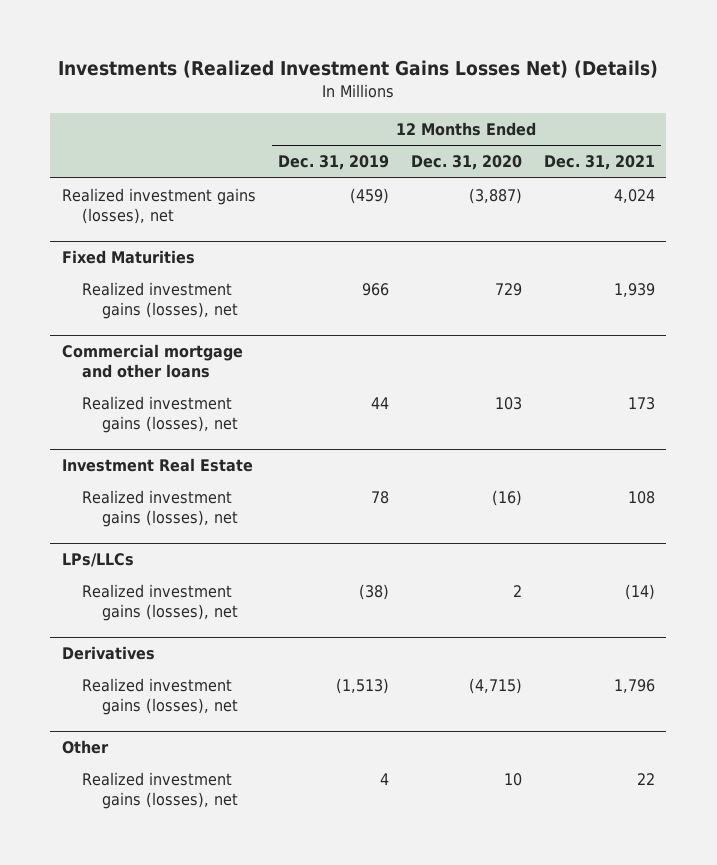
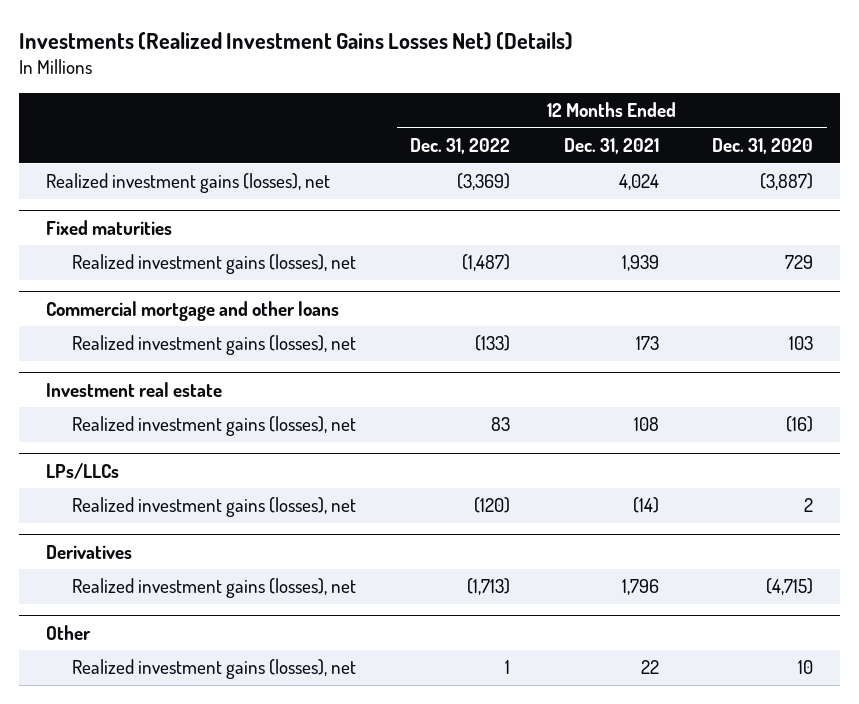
- | 12 Months Ended Dec. 31, 2019 | 12 Months Ended Dec. 31, 2020 | 12 Months Ended Dec. 31, 2021
+ | 12 Months Ended Dec. 31, 2022 | 12 Months Ended Dec. 31, 2021 | 12 Months Ended Dec. 31, 2020
- Fixed Maturities
+ Fixed maturities
- Investment Real Estate
+ Investment real estate

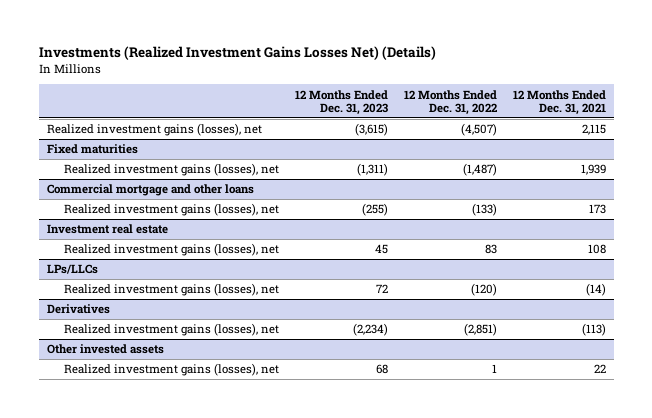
- | 12 Months Ended Dec. 31, 2022 | 12 Months Ended Dec. 31, 2021 | 12 Months Ended Dec. 31, 2020
+ | 12 Months Ended Dec. 31, 2023 | 12 Months Ended Dec. 31, 2022 | 12 Months Ended Dec. 31, 2021
- Realized investment gains (losses), net | (3,369) | 4,024 | (3,887)
+ Realized investment gains (losses), net | (3,615) | (4,507) | 2,115
@ Derivatives
- Realized investment gains (losses), net | (1,713) | 1,796 | (4,715)
- Other
@ Derivatives
+ Realized investment gains (losses), net | (2,234) | (2,851) | (113)
+ Other invested assets

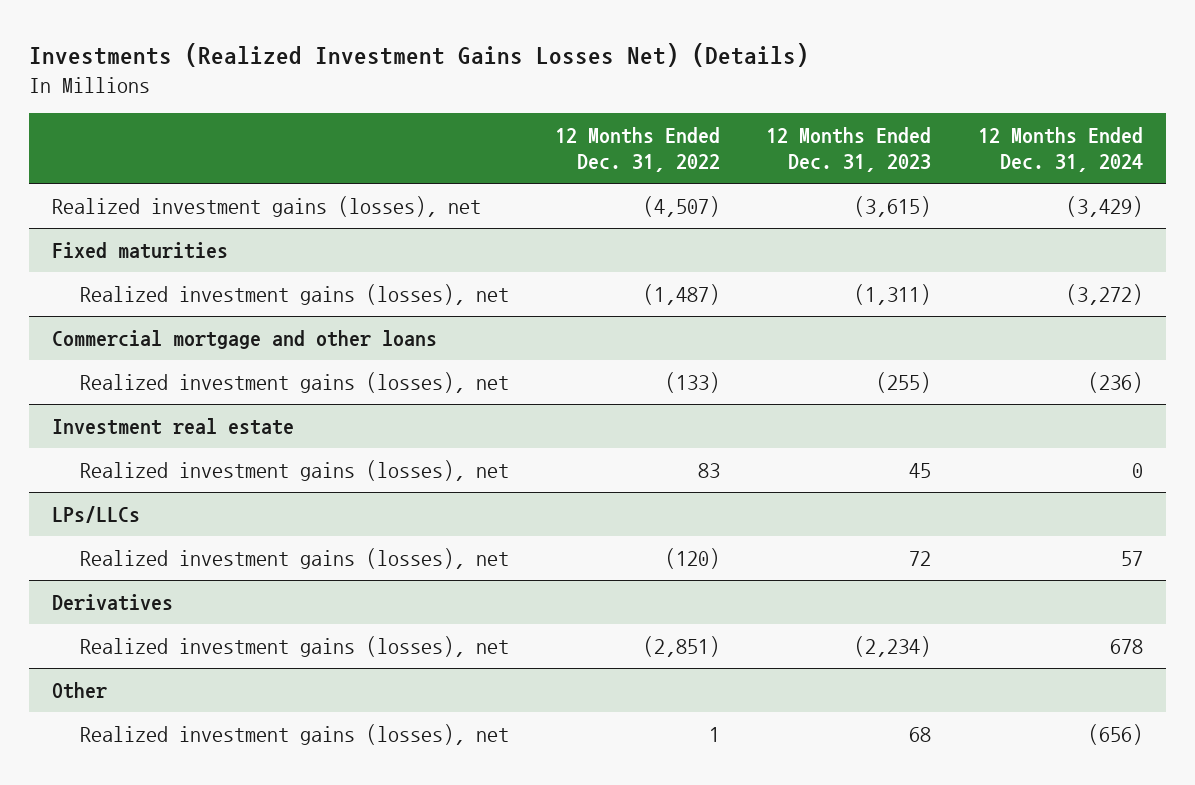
- | 12 Months Ended Dec. 31, 2023 | 12 Months Ended Dec. 31, 2022 | 12 Months Ended Dec. 31, 2021
+ | 12 Months Ended Dec. 31, 2022 | 12 Months Ended Dec. 31, 2023 | 12 Months Ended Dec. 31, 2024
- Other invested assets
+ Other

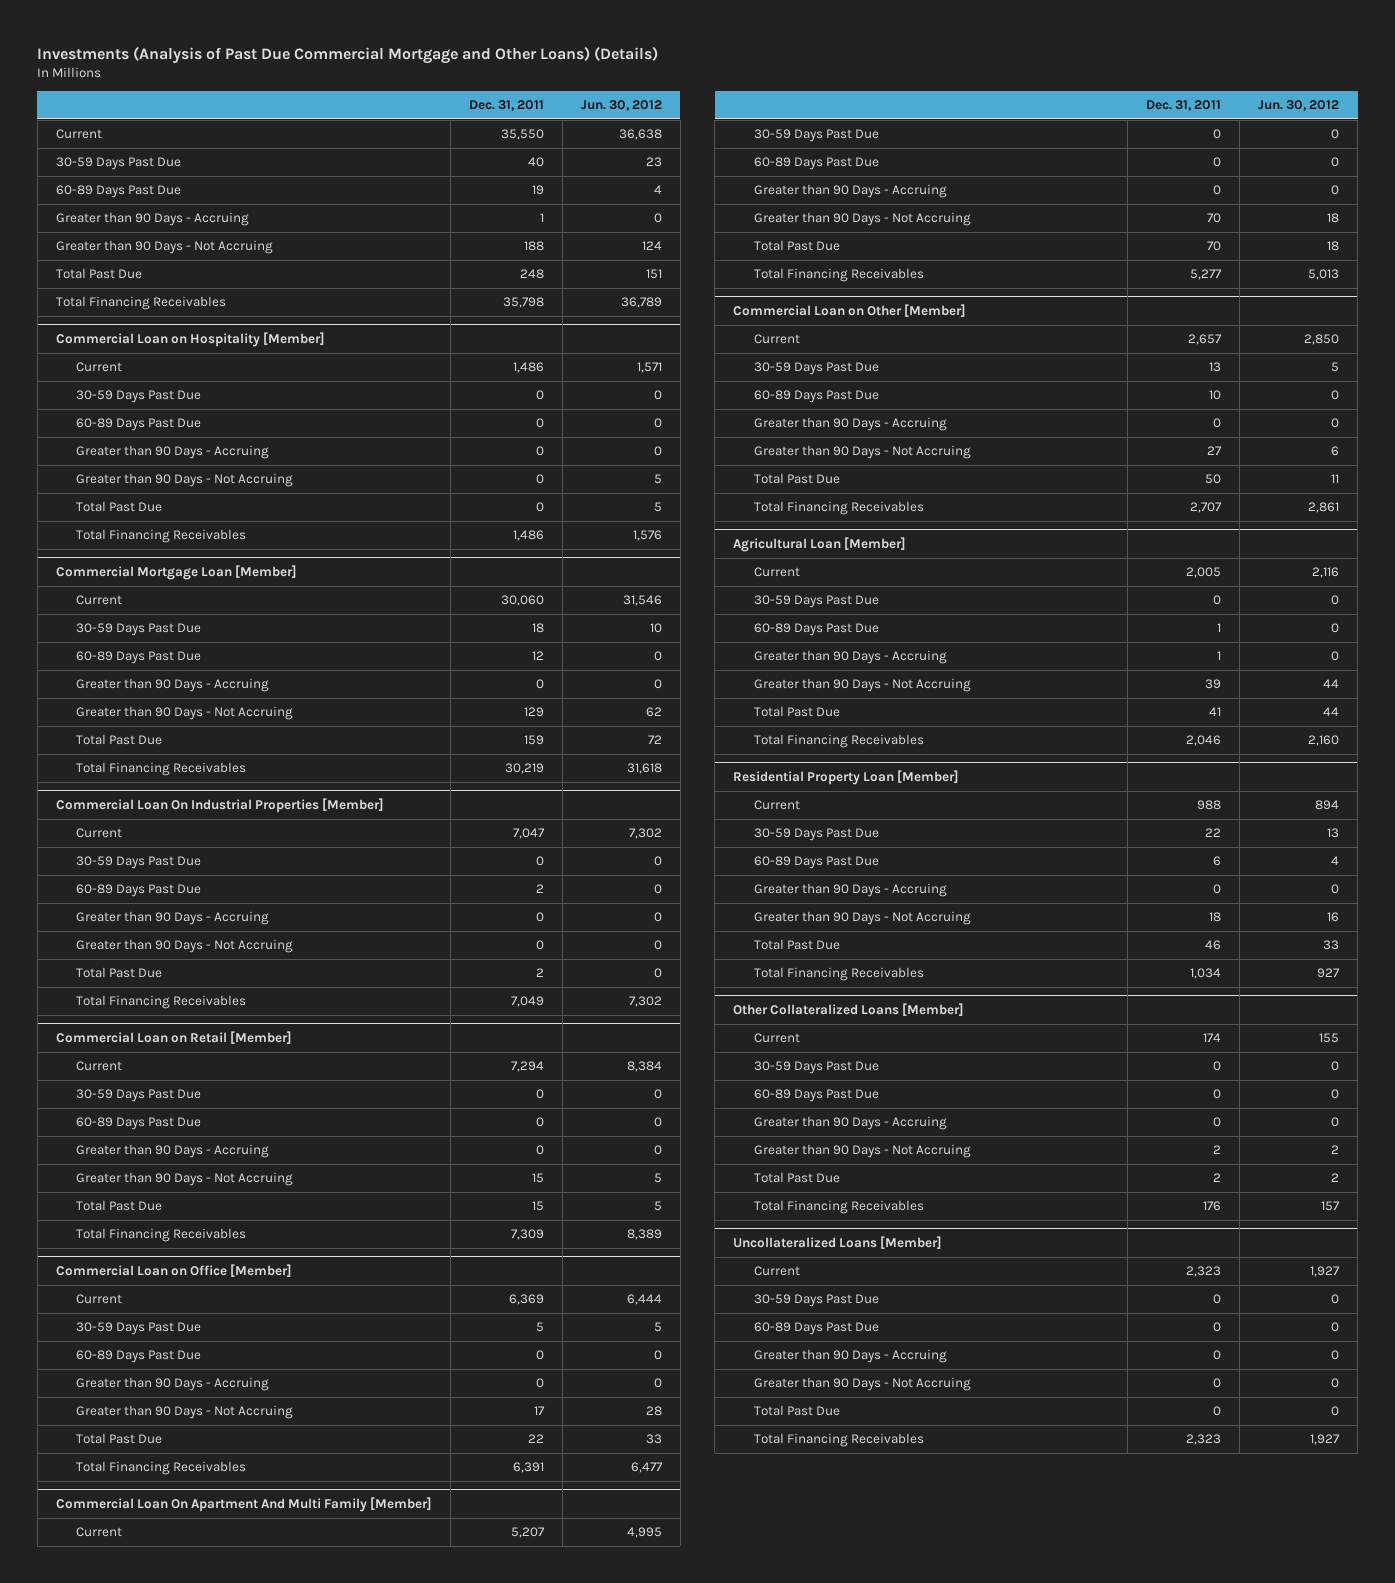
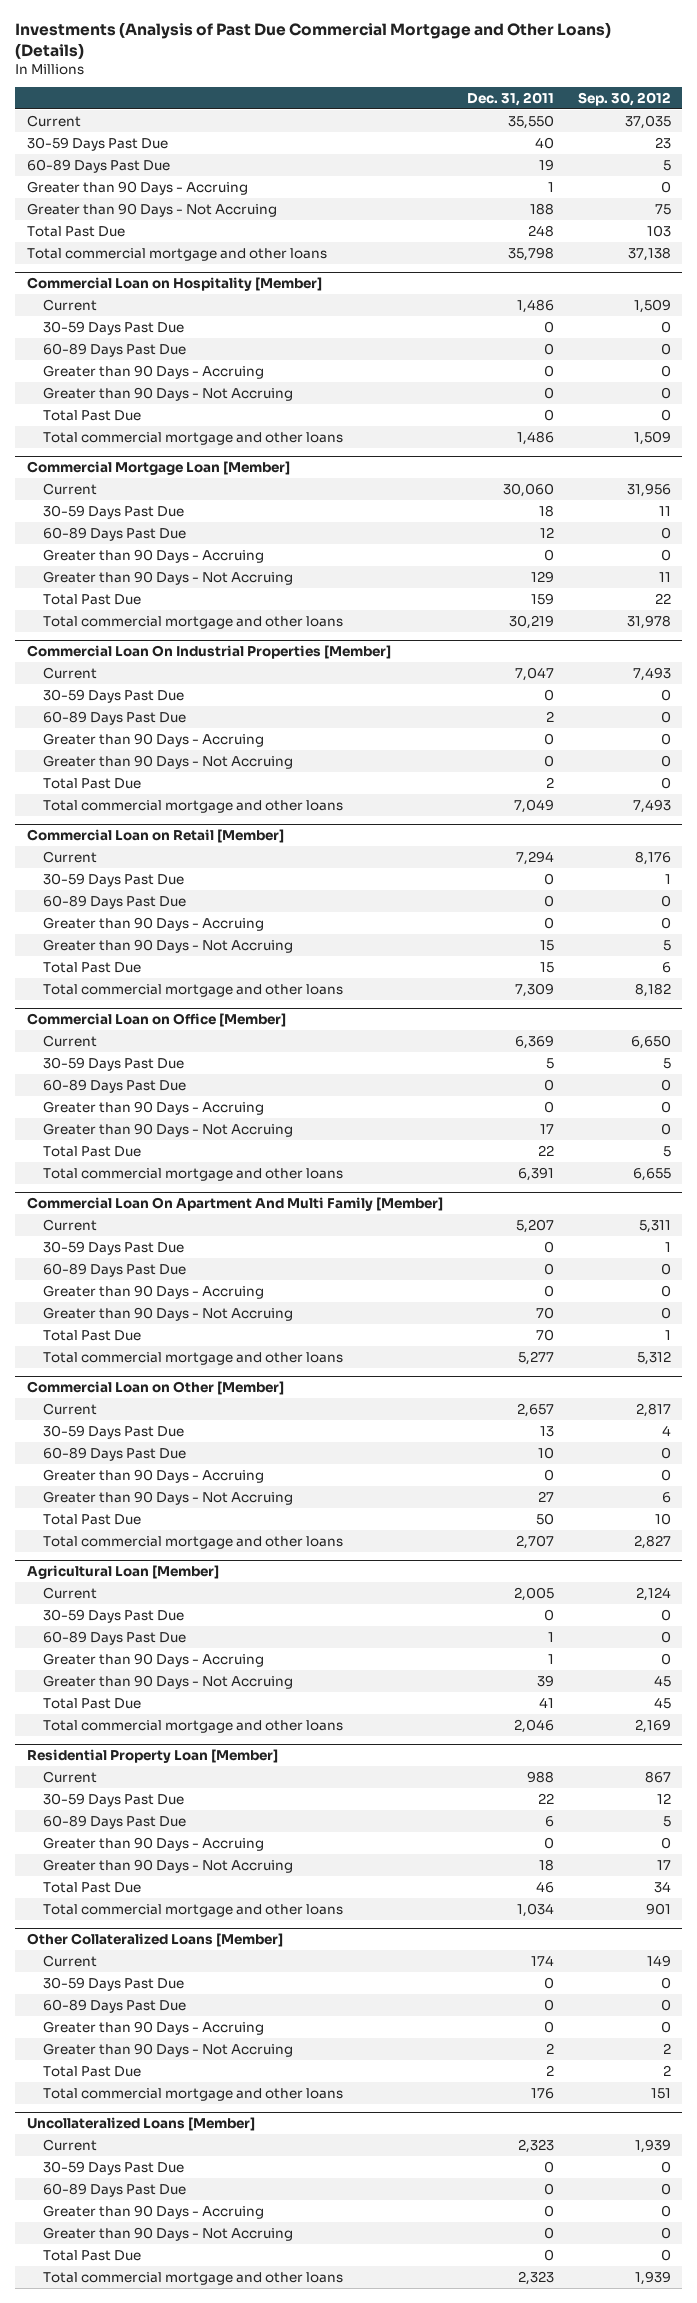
- | Dec. 31, 2011 | Jun. 30, 2012
+ | Dec. 31, 2011 | Sep. 30, 2012
- Total Financing Receivables | 35,798 | 36,789
+ Total commercial mortgage and other loans | 35,798 | 37,138
@ Commercial Loan on Hospitality [Member]
- Total Financing Receivables | 1,486 | 1,576
+ Total commercial mortgage and other loans | 1,486 | 1,509
@ Commercial Mortgage Loan [Member]
- Total Financing Receivables | 30,219 | 31,618
+ Total commercial mortgage and other loans | 30,219 | 31,978
@ Commercial Loan On Industrial Properties [Member]
- Total Financing Receivables | 7,049 | 7,302
+ Total commercial mortgage and other loans | 7,049 | 7,493
@ Commercial Loan on Retail [Member]
- Total Financing Receivables | 7,309 | 8,389
+ Total commercial mortgage and other loans | 7,309 | 8,182
@ Commercial Loan on Office [Member]
- Total Financing Receivables | 6,391 | 6,477
+ Total commercial mortgage and other loans | 6,391 | 6,655
@ Commercial Loan On Apartment And Multi Family [Member]
- Total Financing Receivables | 5,277 | 5,013
+ Total commercial mortgage and other loans | 5,277 | 5,312
@ Commercial Loan on Other [Member]
- Total Financing Receivables | 2,707 | 2,861
+ Total commercial mortgage and other loans | 2,707 | 2,827
@ Agricultural Loan [Member]
- Total Financing Receivables | 2,046 | 2,160
+ Total commercial mortgage and other loans | 2,046 | 2,169
@ Residential Property Loan [Member]
- Total Financing Receivables | 1,034 | 927
+ Total commercial mortgage and other loans | 1,034 | 901
@ Other Collateralized Loans [Member]
- Total Financing Receivables | 176 | 157
+ Total commercial mortgage and other loans | 176 | 151
@ Uncollateralized Loans [Member]
- Total Financing Receivables | 2,323 | 1,927
+ Total commercial mortgage and other loans | 2,323 | 1,939

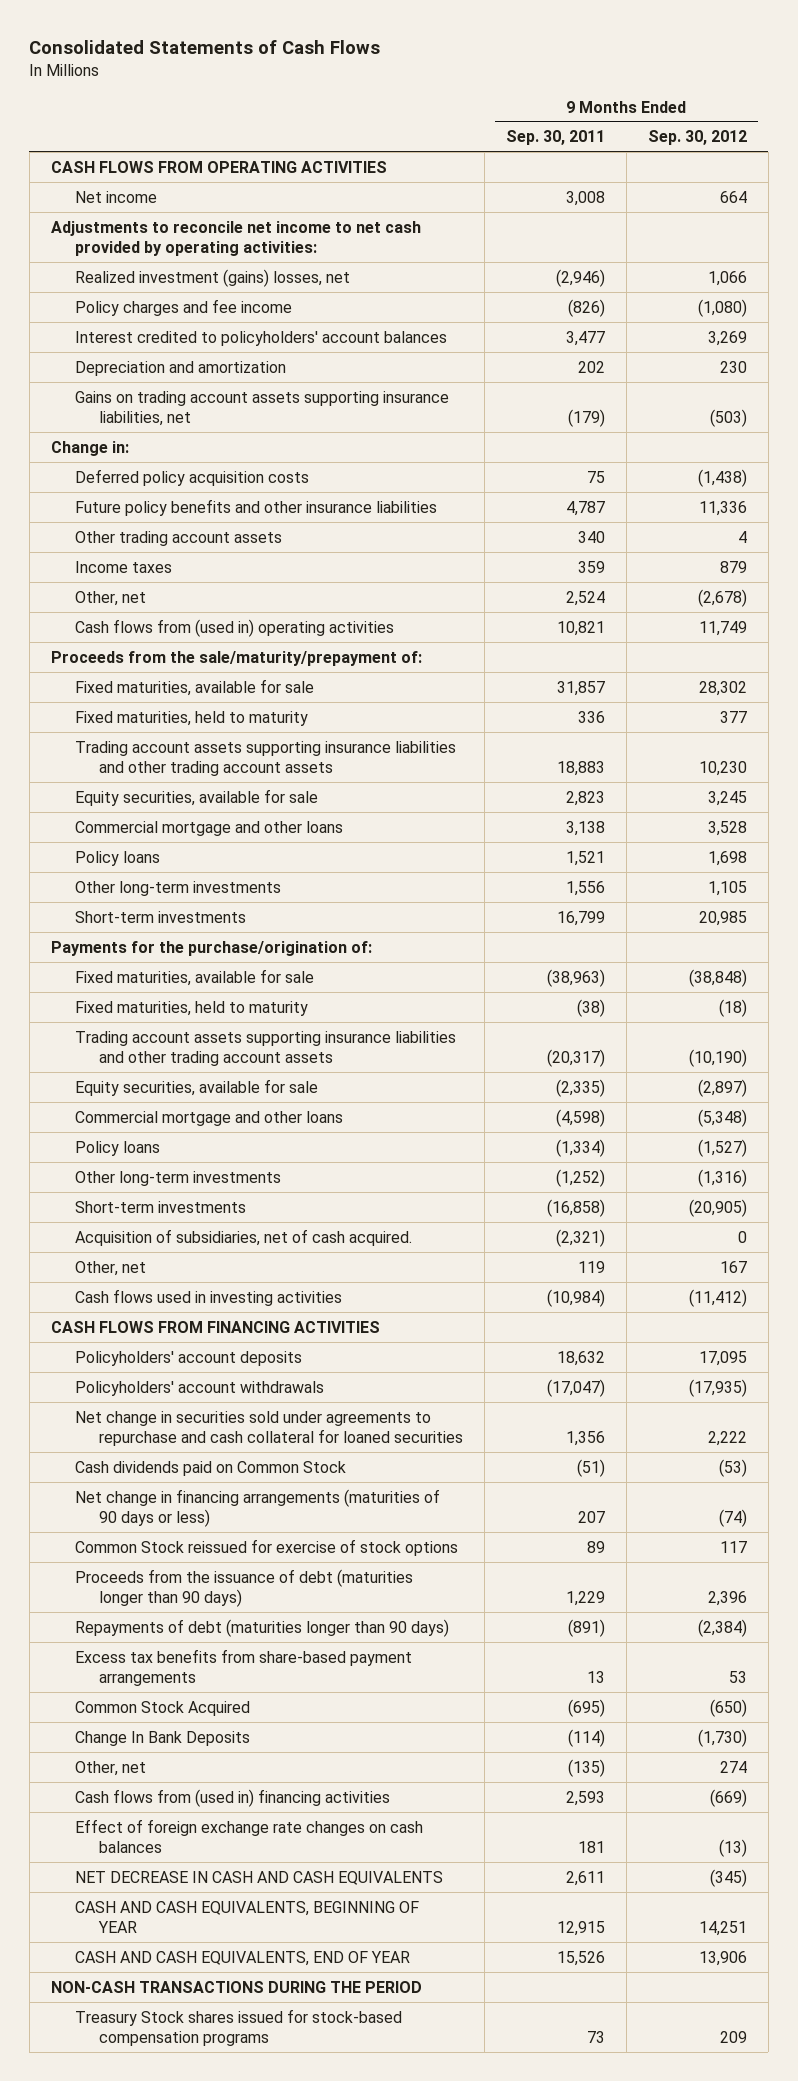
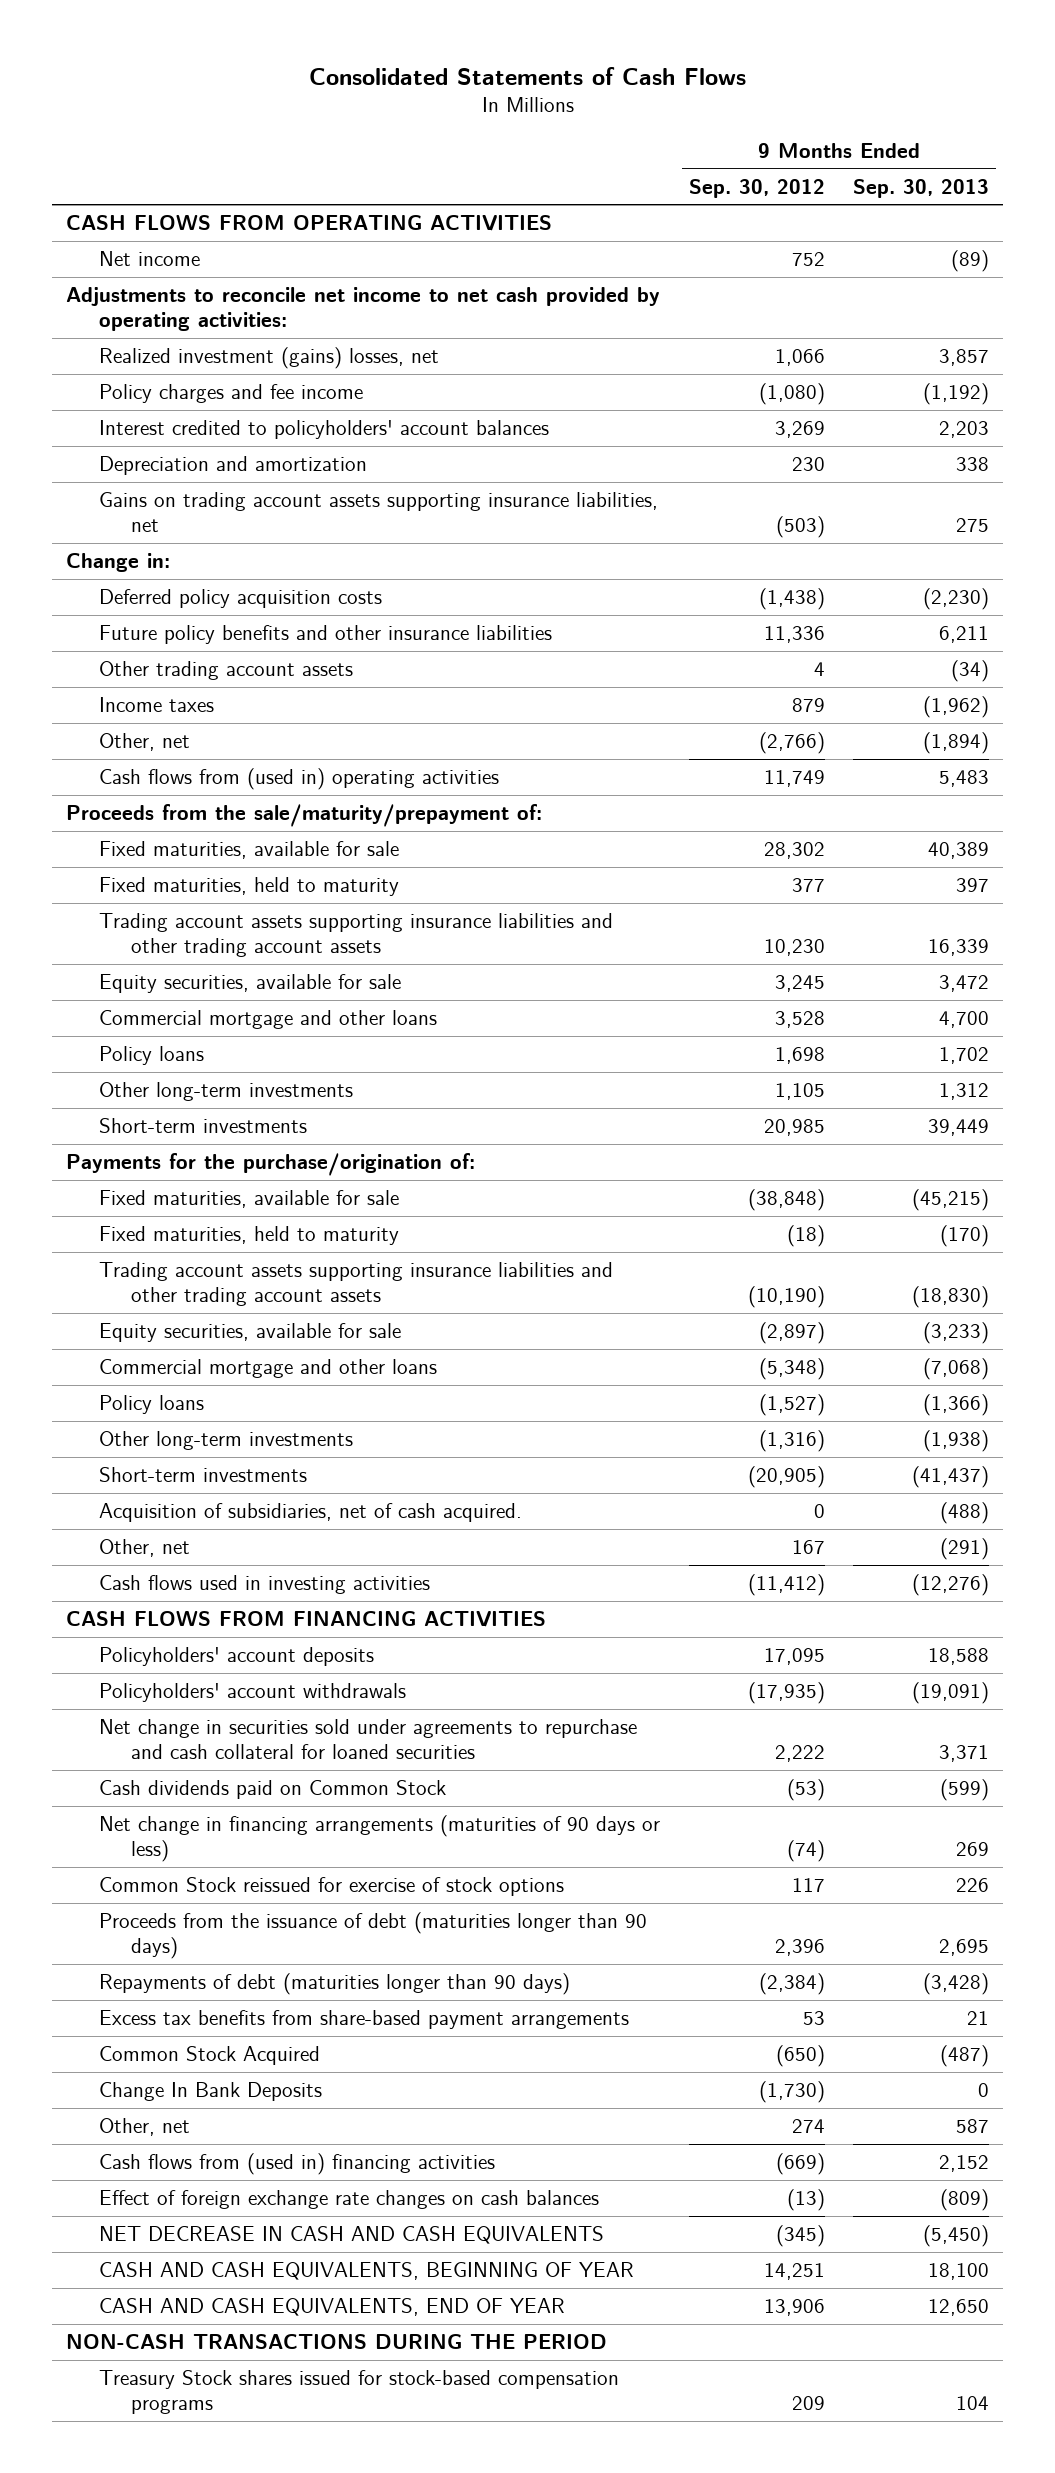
- | 9 Months Ended Sep. 30, 2011 | 9 Months Ended Sep. 30, 2012
+ | 9 Months Ended Sep. 30, 2012 | 9 Months Ended Sep. 30, 2013
- Net income | 3,008 | 664
+ Net income | 752 | (89)
- Other, net | 2,524 | (2,678)
+ Other, net | (2,766) | (1,894)

